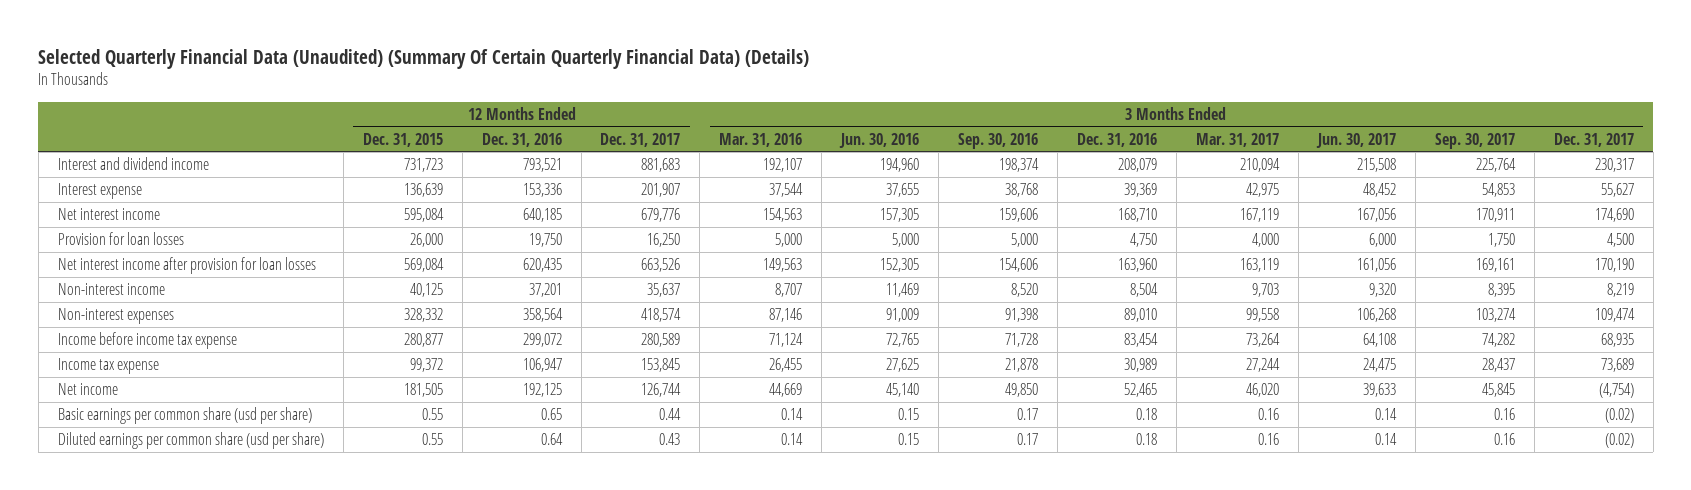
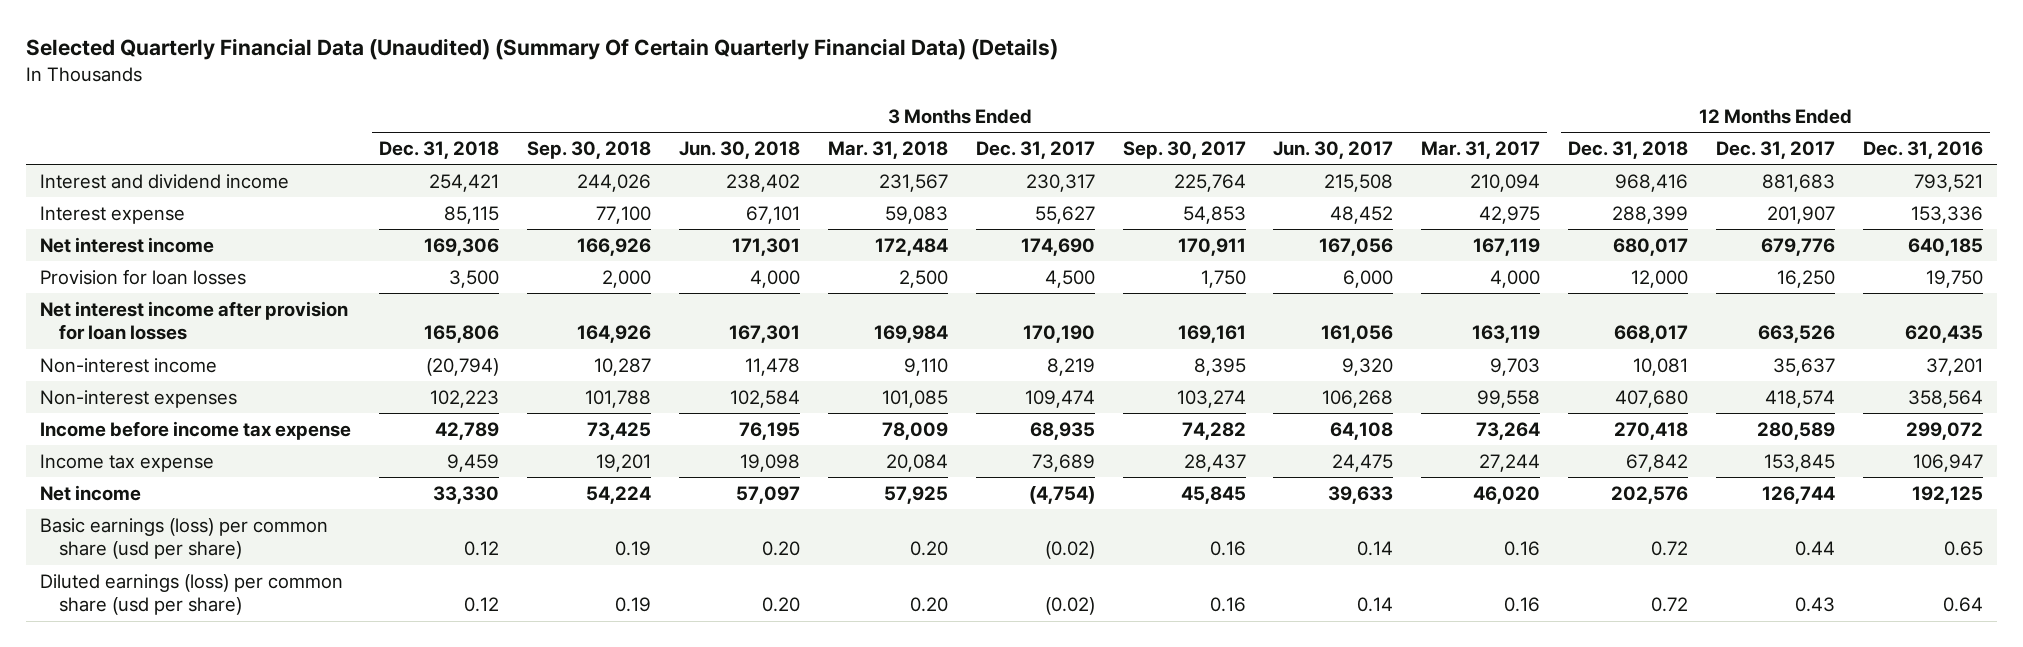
- | 12 Months Ended Dec. 31, 2015 | 12 Months Ended Dec. 31, 2016 | 12 Months Ended Dec. 31, 2017 | 3 Months Ended Mar. 31, 2016 | 3 Months Ended Jun. 30, 2016 | 3 Months Ended Sep. 30, 2016 | 3 Months Ended Dec. 31, 2016 | 3 Months Ended Mar. 31, 2017 | 3 Months Ended Jun. 30, 2017 | 3 Months Ended Sep. 30, 2017 | 3 Months Ended Dec. 31, 2017
+ | 3 Months Ended Dec. 31, 2018 | 3 Months Ended Sep. 30, 2018 | 3 Months Ended Jun. 30, 2018 | 3 Months Ended Mar. 31, 2018 | 3 Months Ended Dec. 31, 2017 | 3 Months Ended Sep. 30, 2017 | 3 Months Ended Jun. 30, 2017 | 3 Months Ended Mar. 31, 2017 | 12 Months Ended Dec. 31, 2018 | 12 Months Ended Dec. 31, 2017 | 12 Months Ended Dec. 31, 2016
- Basic earnings per common share (usd per share) | 0.55 | 0.65 | 0.44 | 0.14 | 0.15 | 0.17 | 0.18 | 0.16 | 0.14 | 0.16 | (0.02)
- Diluted earnings per common share (usd per share) | 0.55 | 0.64 | 0.43 | 0.14 | 0.15 | 0.17 | 0.18 | 0.16 | 0.14 | 0.16 | (0.02)
+ Basic earnings (loss) per common share (usd per share) | 0.12 | 0.19 | 0.20 | 0.20 | (0.02) | 0.16 | 0.14 | 0.16 | 0.72 | 0.44 | 0.65
+ Diluted earnings (loss) per common share (usd per share) | 0.12 | 0.19 | 0.20 | 0.20 | (0.02) | 0.16 | 0.14 | 0.16 | 0.72 | 0.43 | 0.64

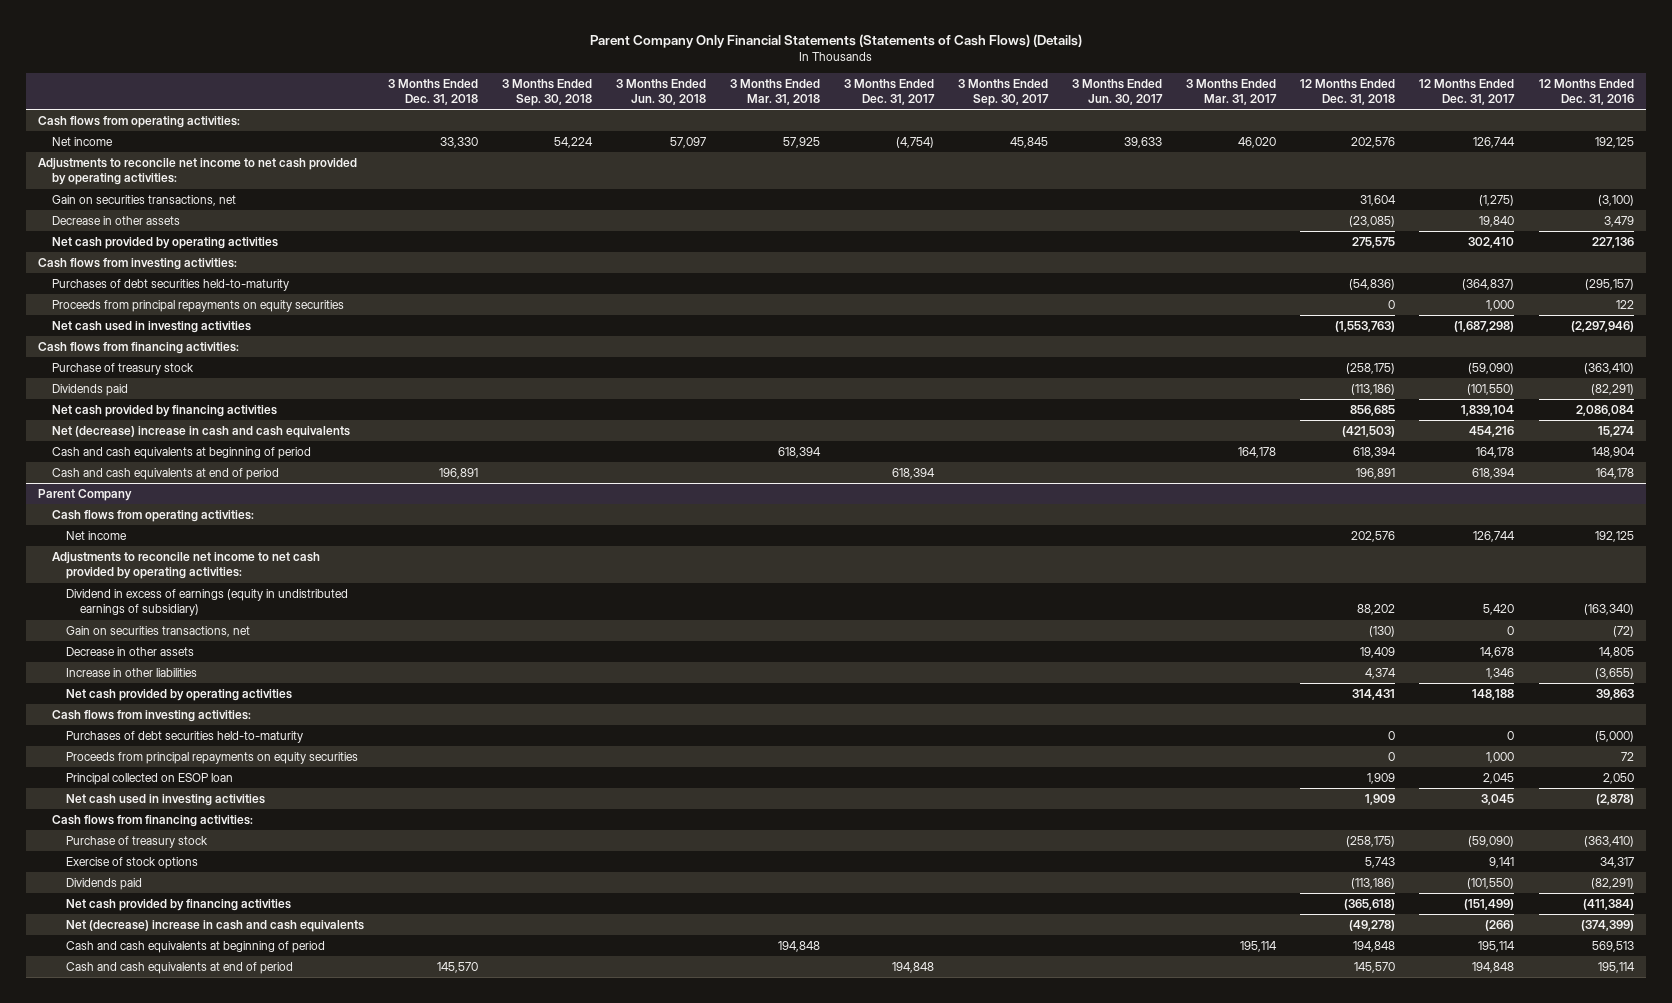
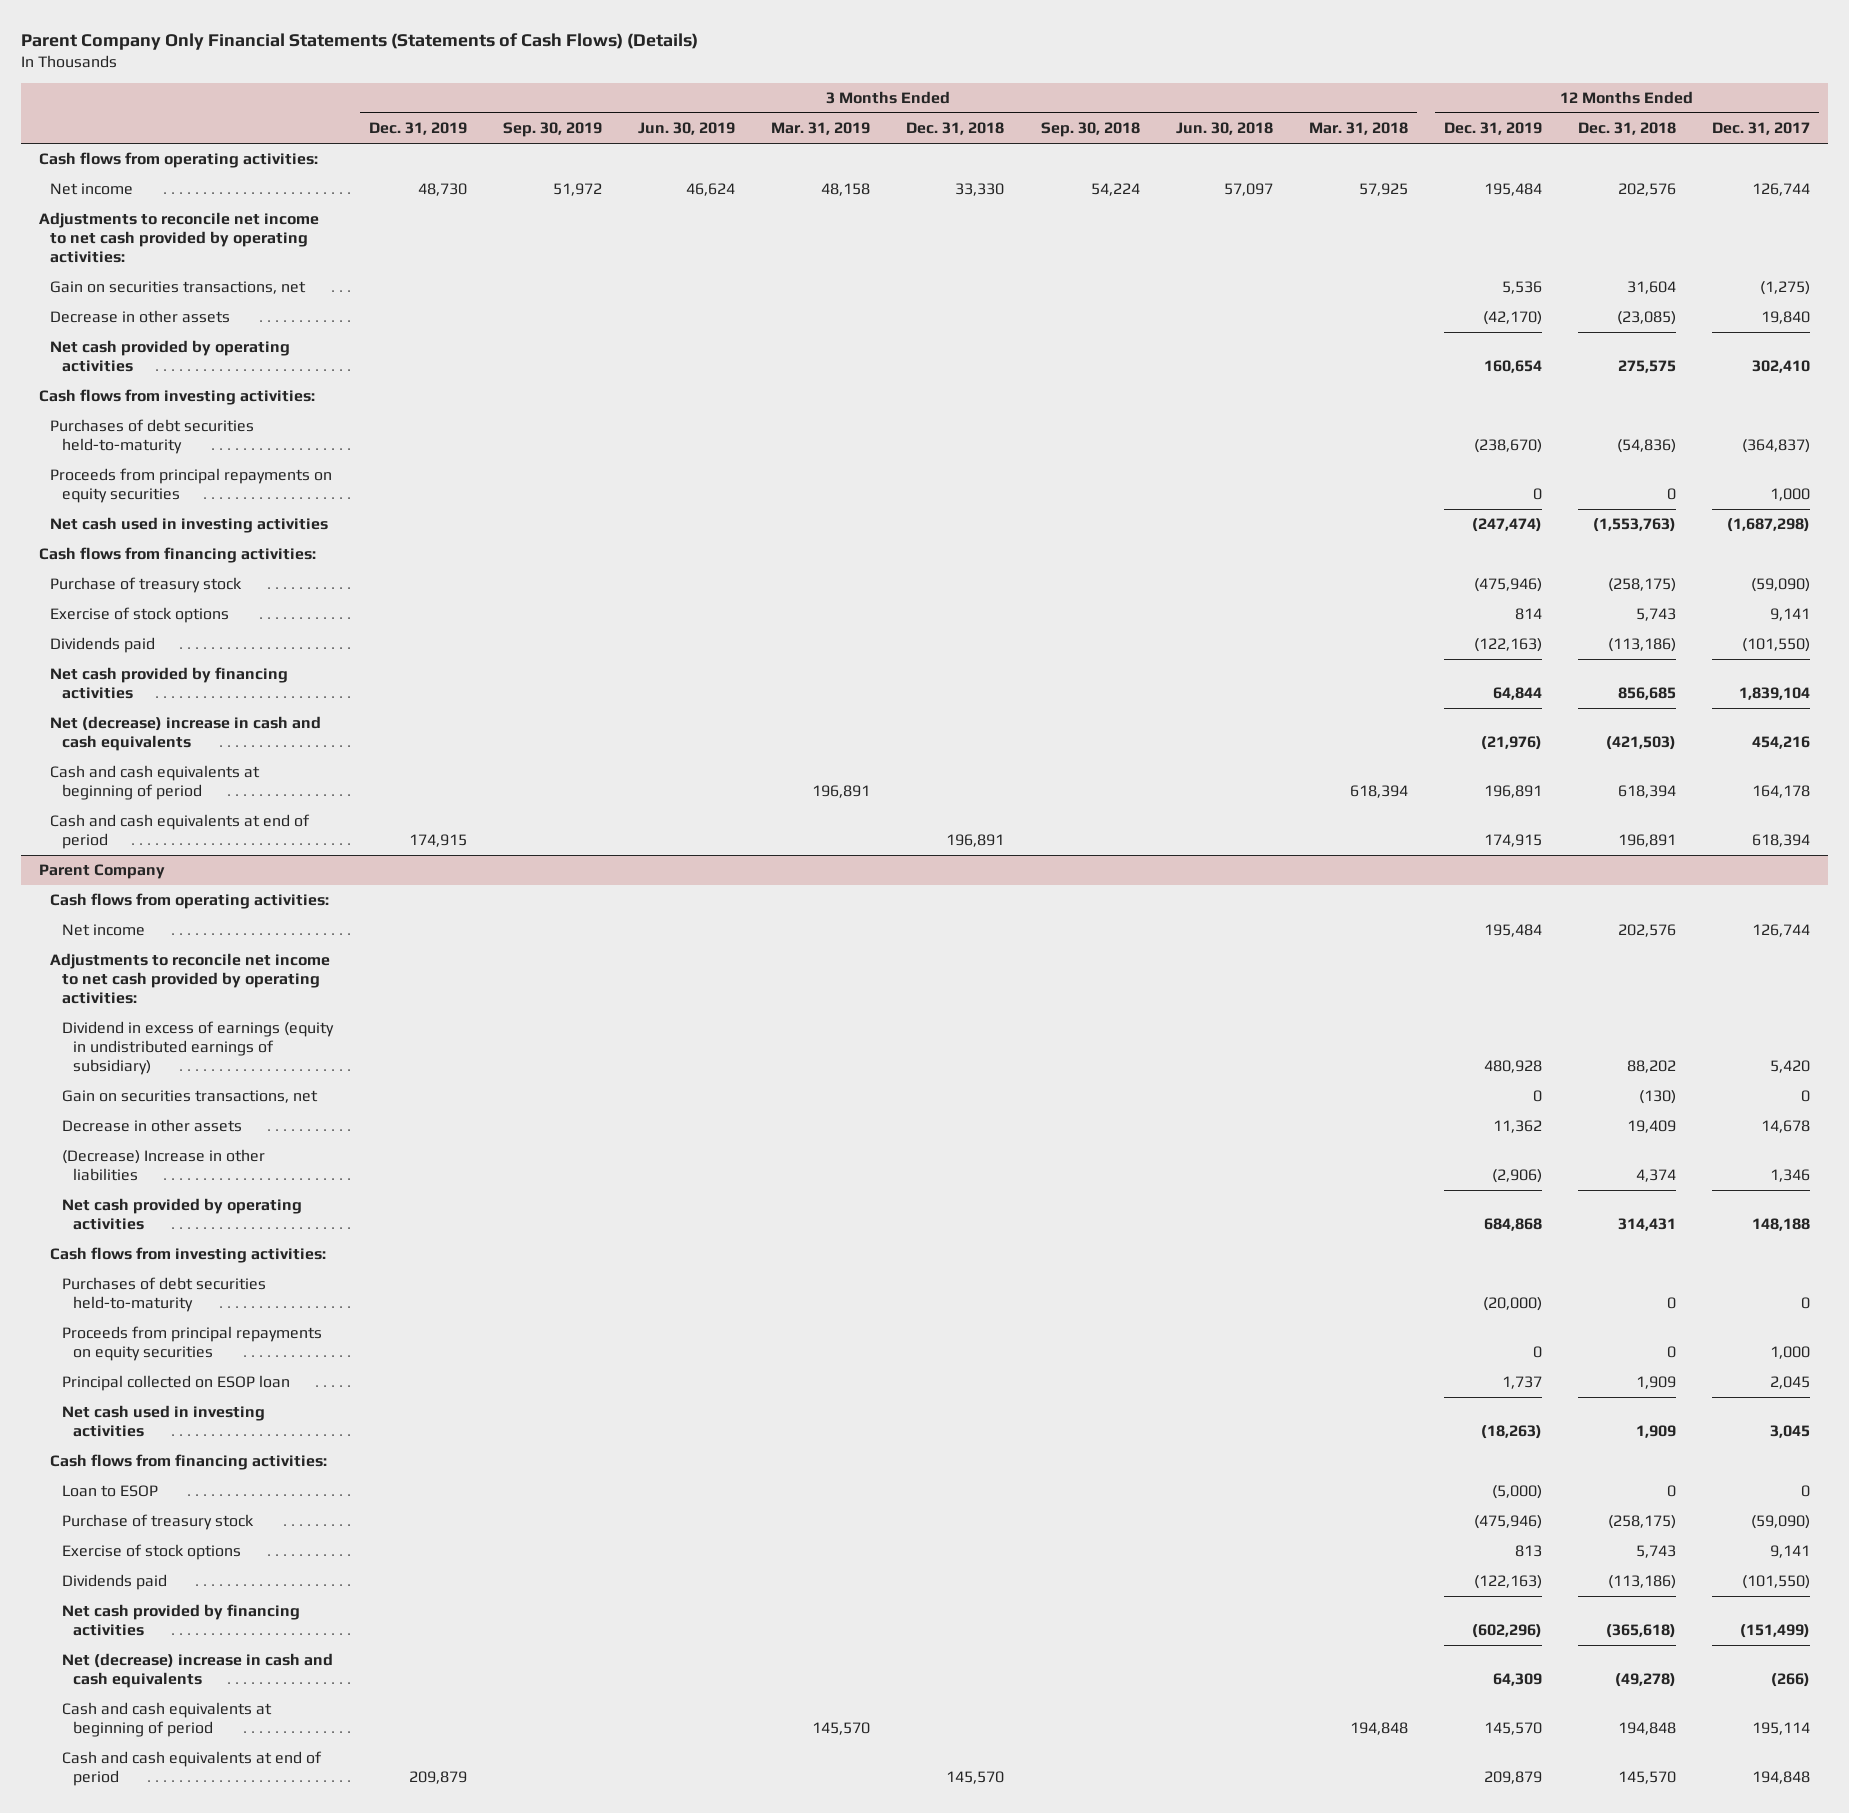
- | 3 Months Ended Dec. 31, 2018 | 3 Months Ended Sep. 30, 2018 | 3 Months Ended Jun. 30, 2018 | 3 Months Ended Mar. 31, 2018 | 3 Months Ended Dec. 31, 2017 | 3 Months Ended Sep. 30, 2017 | 3 Months Ended Jun. 30, 2017 | 3 Months Ended Mar. 31, 2017 | 12 Months Ended Dec. 31, 2018 | 12 Months Ended Dec. 31, 2017 | 12 Months Ended Dec. 31, 2016
+ | 3 Months Ended Dec. 31, 2019 | 3 Months Ended Sep. 30, 2019 | 3 Months Ended Jun. 30, 2019 | 3 Months Ended Mar. 31, 2019 | 3 Months Ended Dec. 31, 2018 | 3 Months Ended Sep. 30, 2018 | 3 Months Ended Jun. 30, 2018 | 3 Months Ended Mar. 31, 2018 | 12 Months Ended Dec. 31, 2019 | 12 Months Ended Dec. 31, 2018 | 12 Months Ended Dec. 31, 2017
+ Exercise of stock options | | | | | | | | | 814 | 5,743 | 9,141
@ Parent Company
- Increase in other liabilities | | | | | | | | | 4,374 | 1,346 | (3,655)
+ (Decrease) Increase in other liabilities | | | | | | | | | (2,906) | 4,374 | 1,346
+ Loan to ESOP | | | | | | | | | (5,000) | 0 | 0

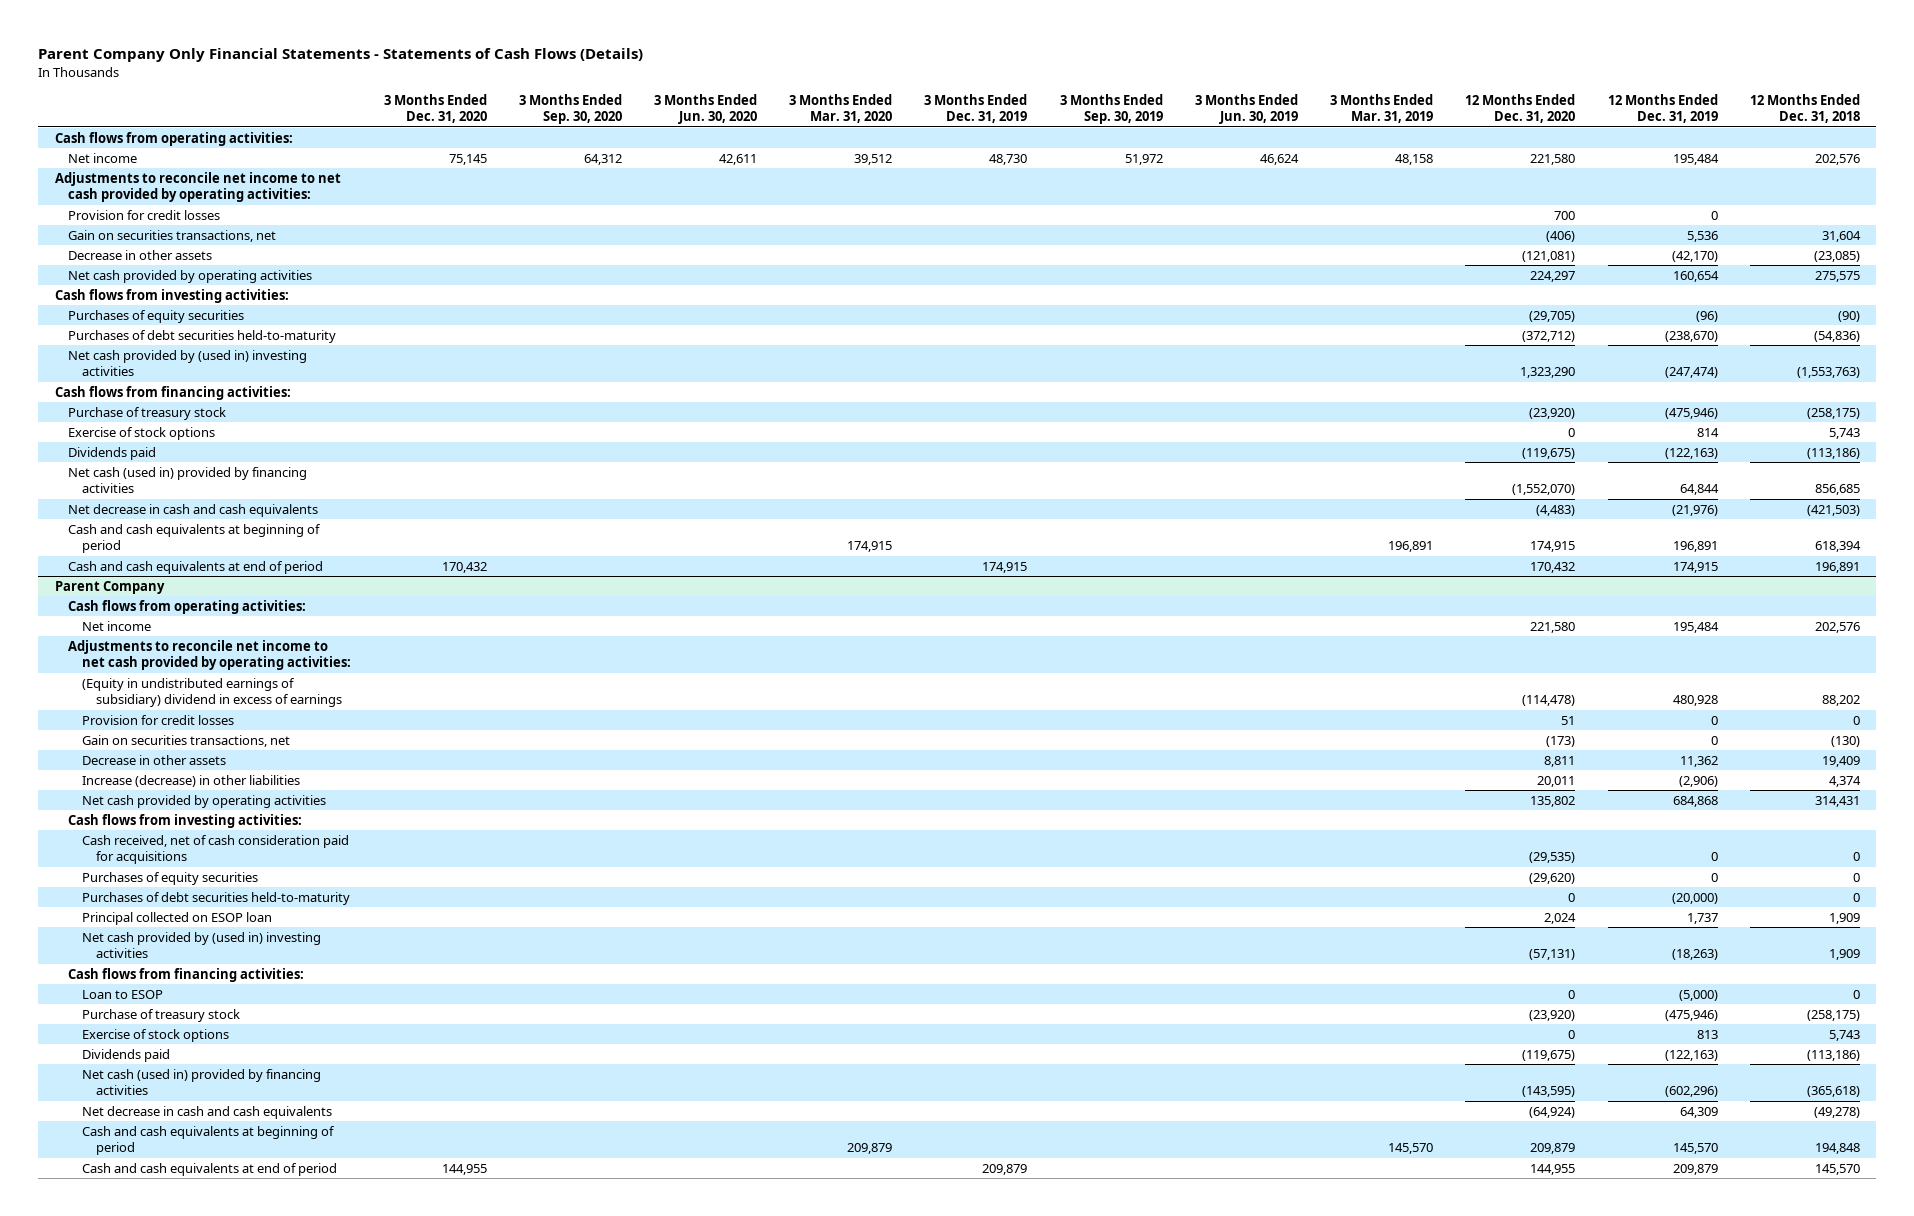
- Parent Company Only Financial Statements (Statements of Cash Flows) (Details)
+ Parent Company Only Financial Statements - Statements of Cash Flows (Details)
- | 3 Months Ended Dec. 31, 2019 | 3 Months Ended Sep. 30, 2019 | 3 Months Ended Jun. 30, 2019 | 3 Months Ended Mar. 31, 2019 | 3 Months Ended Dec. 31, 2018 | 3 Months Ended Sep. 30, 2018 | 3 Months Ended Jun. 30, 2018 | 3 Months Ended Mar. 31, 2018 | 12 Months Ended Dec. 31, 2019 | 12 Months Ended Dec. 31, 2018 | 12 Months Ended Dec. 31, 2017
+ | 3 Months Ended Dec. 31, 2020 | 3 Months Ended Sep. 30, 2020 | 3 Months Ended Jun. 30, 2020 | 3 Months Ended Mar. 31, 2020 | 3 Months Ended Dec. 31, 2019 | 3 Months Ended Sep. 30, 2019 | 3 Months Ended Jun. 30, 2019 | 3 Months Ended Mar. 31, 2019 | 12 Months Ended Dec. 31, 2020 | 12 Months Ended Dec. 31, 2019 | 12 Months Ended Dec. 31, 2018
+ Provision for credit losses | | | | | | | | | 700 | 0 |
+ Purchases of equity securities | | | | | | | | | (29,705) | (96) | (90)
- Proceeds from principal repayments on equity securities | | | | | | | | | 0 | 0 | 1,000
- Net cash used in investing activities | | | | | | | | | (247,474) | (1,553,763) | (1,687,298)
+ Net cash provided by (used in) investing activities | | | | | | | | | 1,323,290 | (247,474) | (1,553,763)
- Net cash provided by financing activities | | | | | | | | | 64,844 | 856,685 | 1,839,104
- Net (decrease) increase in cash and cash equivalents | | | | | | | | | (21,976) | (421,503) | 454,216
+ Net cash (used in) provided by financing activities | | | | | | | | | (1,552,070) | 64,844 | 856,685
+ Net decrease in cash and cash equivalents | | | | | | | | | (4,483) | (21,976) | (421,503)
@ Parent Company
- Dividend in excess of earnings (equity in undistributed earnings of subsidiary) | | | | | | | | | 480,928 | 88,202 | 5,420
+ (Equity in undistributed earnings of subsidiary) dividend in excess of earnings | | | | | | | | | (114,478) | 480,928 | 88,202
+ Provision for credit losses | | | | | | | | | 51 | 0 | 0
- (Decrease) Increase in other liabilities | | | | | | | | | (2,906) | 4,374 | 1,346
+ Increase (decrease) in other liabilities | | | | | | | | | 20,011 | (2,906) | 4,374
+ Cash received, net of cash consideration paid for acquisitions | | | | | | | | | (29,535) | 0 | 0
+ Purchases of equity securities | | | | | | | | | (29,620) | 0 | 0
- Proceeds from principal repayments on equity securities | | | | | | | | | 0 | 0 | 1,000
- Net cash used in investing activities | | | | | | | | | (18,263) | 1,909 | 3,045
+ Net cash provided by (used in) investing activities | | | | | | | | | (57,131) | (18,263) | 1,909
- Net cash provided by financing activities | | | | | | | | | (602,296) | (365,618) | (151,499)
- Net (decrease) increase in cash and cash equivalents | | | | | | | | | 64,309 | (49,278) | (266)
+ Net cash (used in) provided by financing activities | | | | | | | | | (143,595) | (602,296) | (365,618)
+ Net decrease in cash and cash equivalents | | | | | | | | | (64,924) | 64,309 | (49,278)

